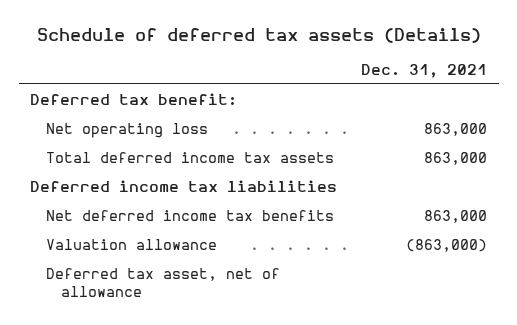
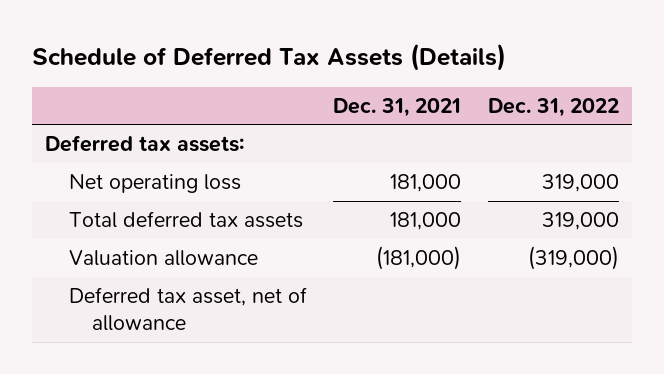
- Schedule of deferred tax assets (Details)
+ Schedule of Deferred Tax Assets (Details)
- | Dec. 31, 2021
+ | Dec. 31, 2021 | Dec. 31, 2022
- Deferred tax benefit:
- Net operating loss | 863,000
- Total deferred income tax assets | 863,000
- Deferred income tax liabilities
- Net deferred income tax benefits | 863,000
- Valuation allowance | (863,000)
+ Deferred tax assets:
+ Net operating loss | 181,000 | 319,000
+ Total deferred tax assets | 181,000 | 319,000
+ Valuation allowance | (181,000) | (319,000)

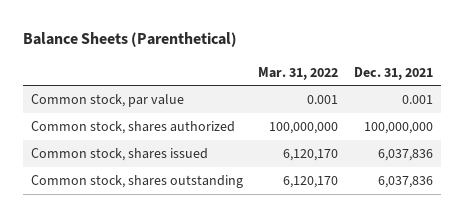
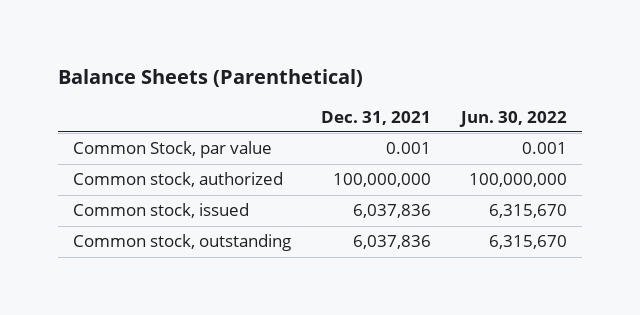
- | Mar. 31, 2022 | Dec. 31, 2021
+ | Dec. 31, 2021 | Jun. 30, 2022
- Common stock, par value | 0.001 | 0.001
- Common stock, shares authorized | 100,000,000 | 100,000,000
- Common stock, shares issued | 6,120,170 | 6,037,836
- Common stock, shares outstanding | 6,120,170 | 6,037,836
+ Common Stock, par value | 0.001 | 0.001
+ Common stock, authorized | 100,000,000 | 100,000,000
+ Common stock, issued | 6,037,836 | 6,315,670
+ Common stock, outstanding | 6,037,836 | 6,315,670

